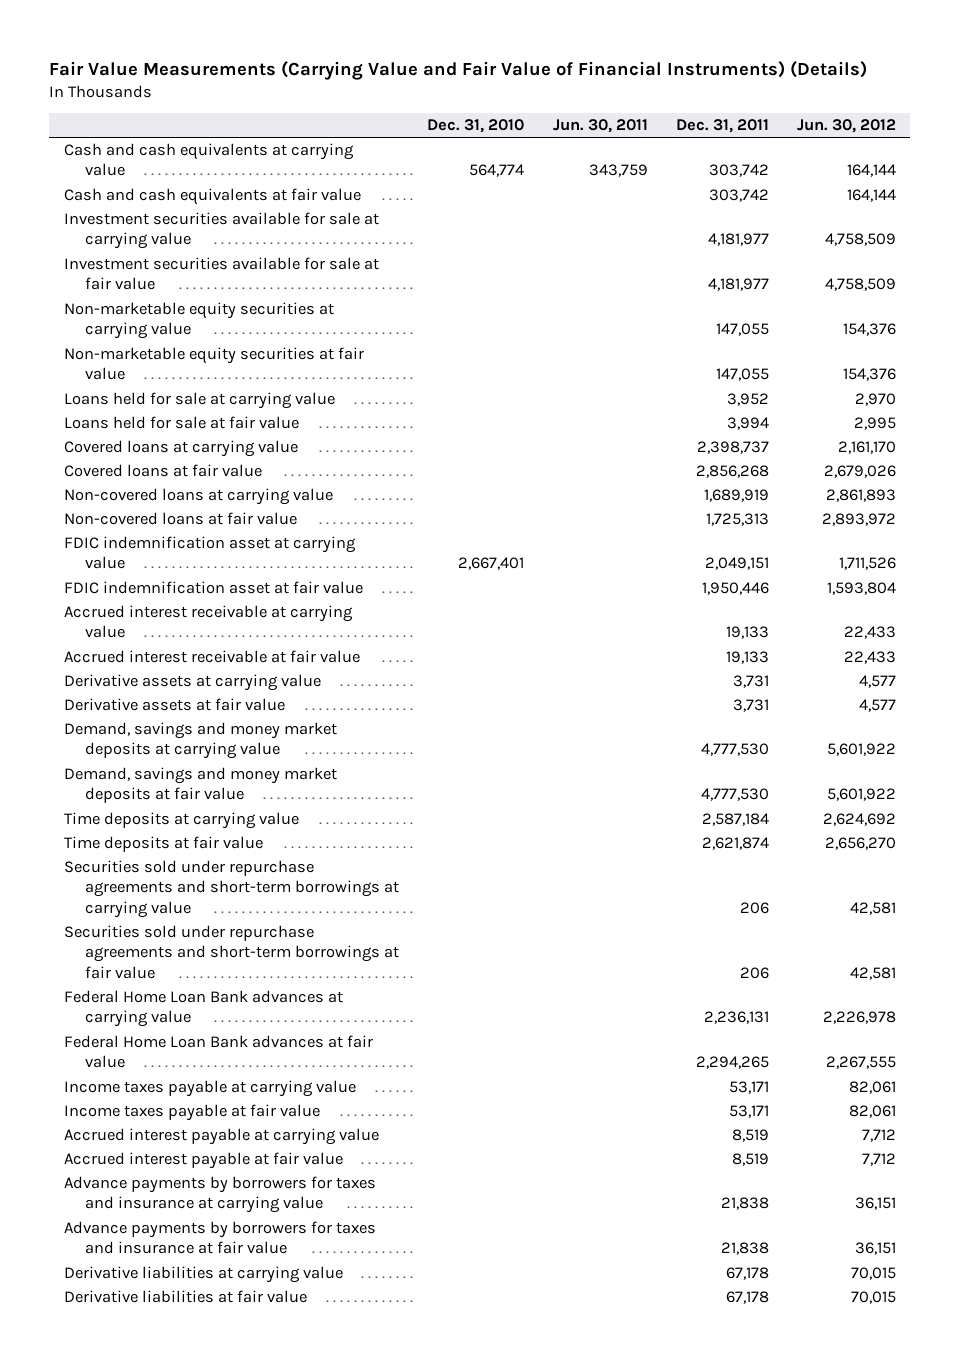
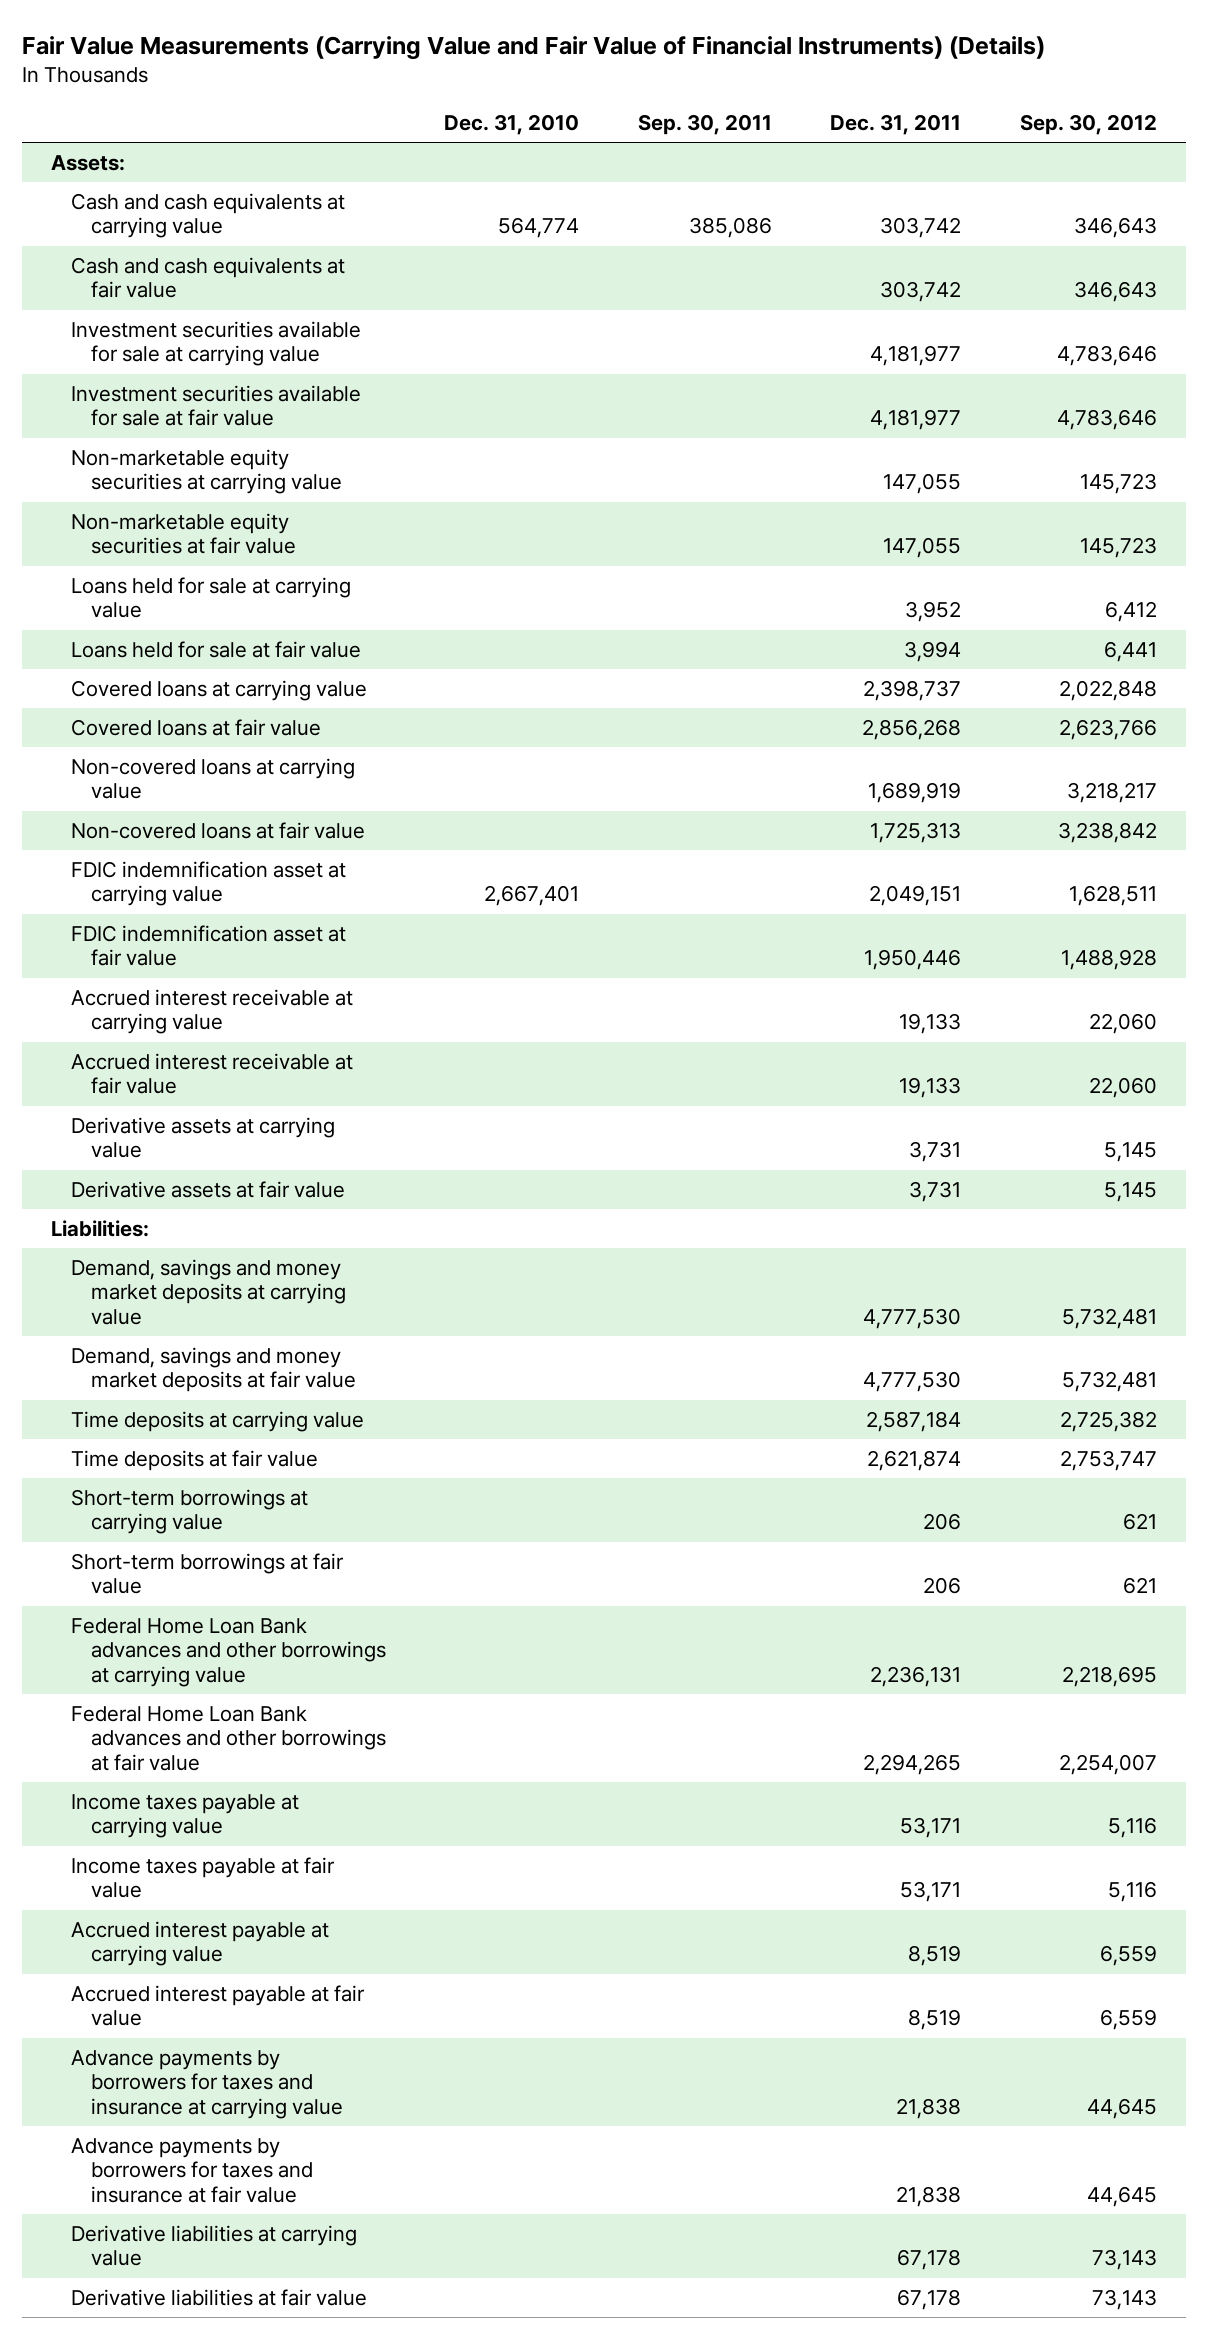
- | Dec. 31, 2010 | Jun. 30, 2011 | Dec. 31, 2011 | Jun. 30, 2012
+ | Dec. 31, 2010 | Sep. 30, 2011 | Dec. 31, 2011 | Sep. 30, 2012
+ Assets:
+ Liabilities:
- Securities sold under repurchase agreements and short-term borrowings at carrying value | | | 206 | 42,581
- Securities sold under repurchase agreements and short-term borrowings at fair value | | | 206 | 42,581
- Federal Home Loan Bank advances at carrying value | | | 2,236,131 | 2,226,978
- Federal Home Loan Bank advances at fair value | | | 2,294,265 | 2,267,555
+ Short-term borrowings at carrying value | | | 206 | 621
+ Short-term borrowings at fair value | | | 206 | 621
+ Federal Home Loan Bank advances and other borrowings at carrying value | | | 2,236,131 | 2,218,695
+ Federal Home Loan Bank advances and other borrowings at fair value | | | 2,294,265 | 2,254,007

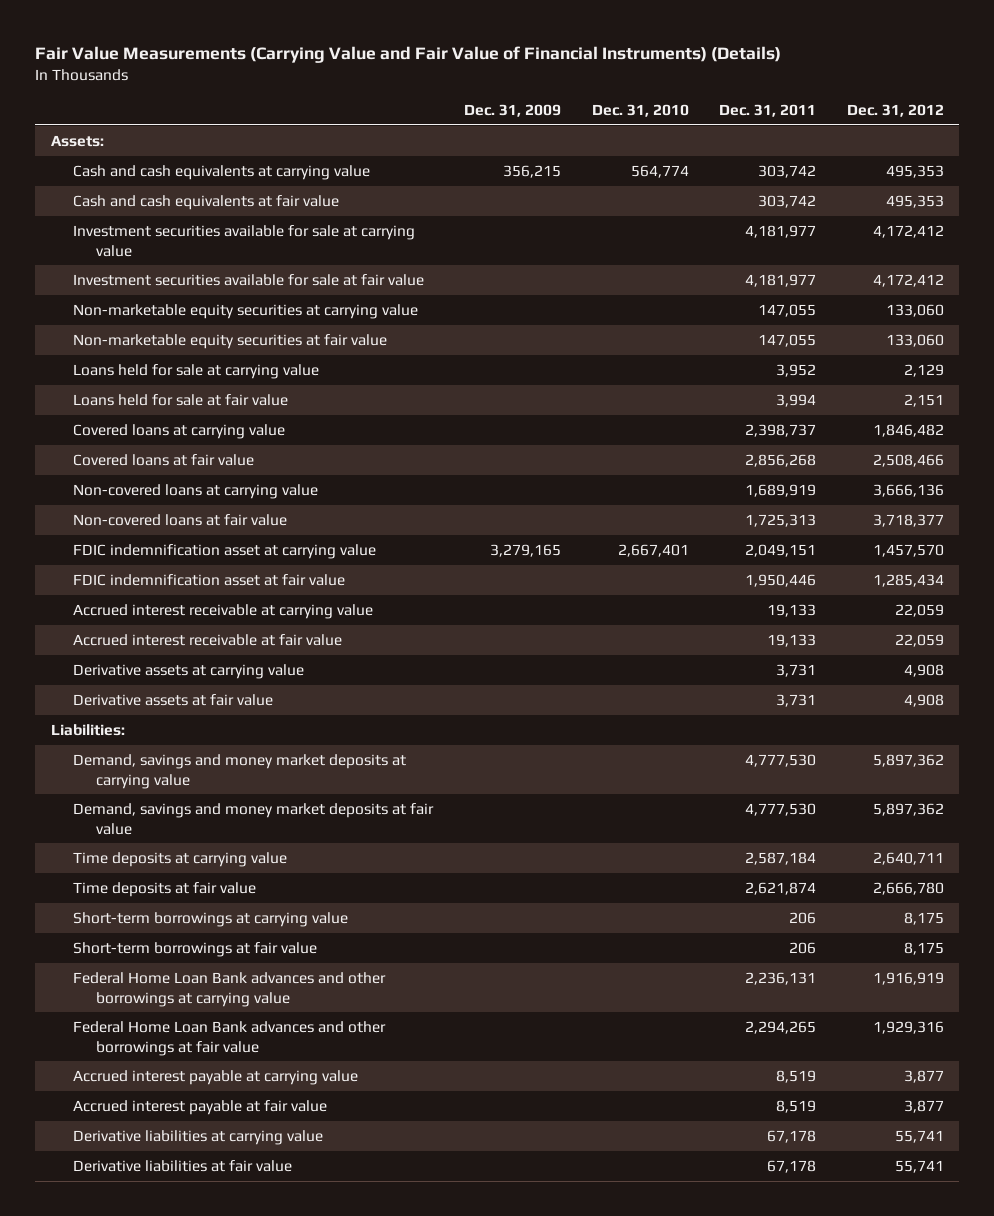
- | Dec. 31, 2010 | Sep. 30, 2011 | Dec. 31, 2011 | Sep. 30, 2012
+ | Dec. 31, 2009 | Dec. 31, 2010 | Dec. 31, 2011 | Dec. 31, 2012
- Income taxes payable at carrying value | | | 53,171 | 5,116
- Income taxes payable at fair value | | | 53,171 | 5,116
- Advance payments by borrowers for taxes and insurance at carrying value | | | 21,838 | 44,645
- Advance payments by borrowers for taxes and insurance at fair value | | | 21,838 | 44,645

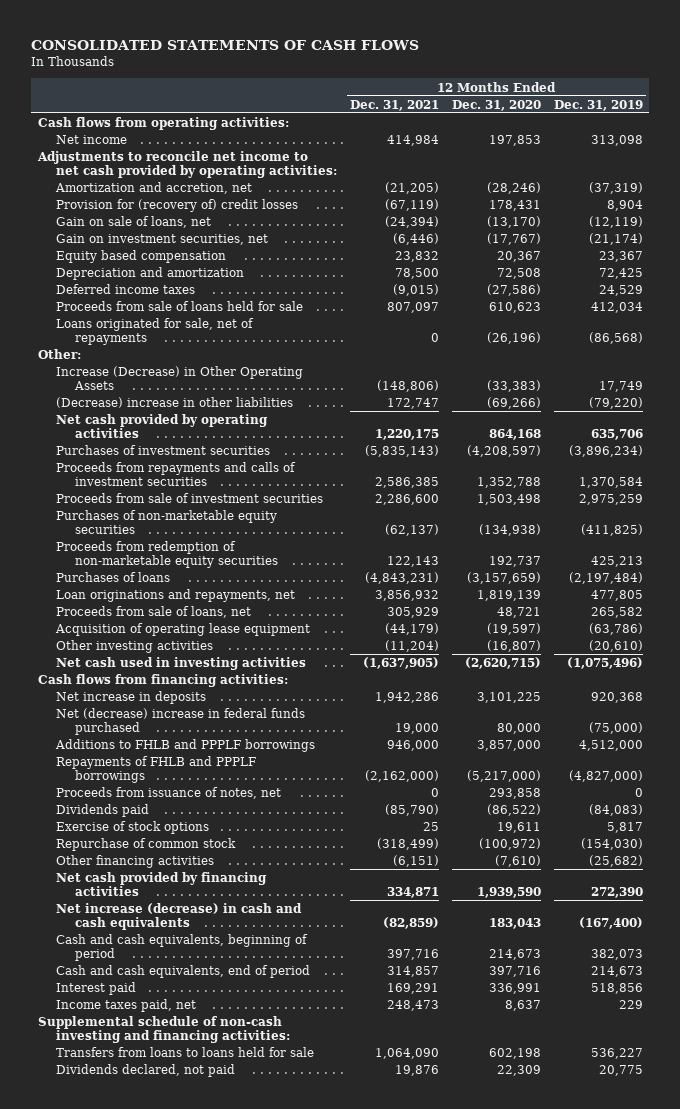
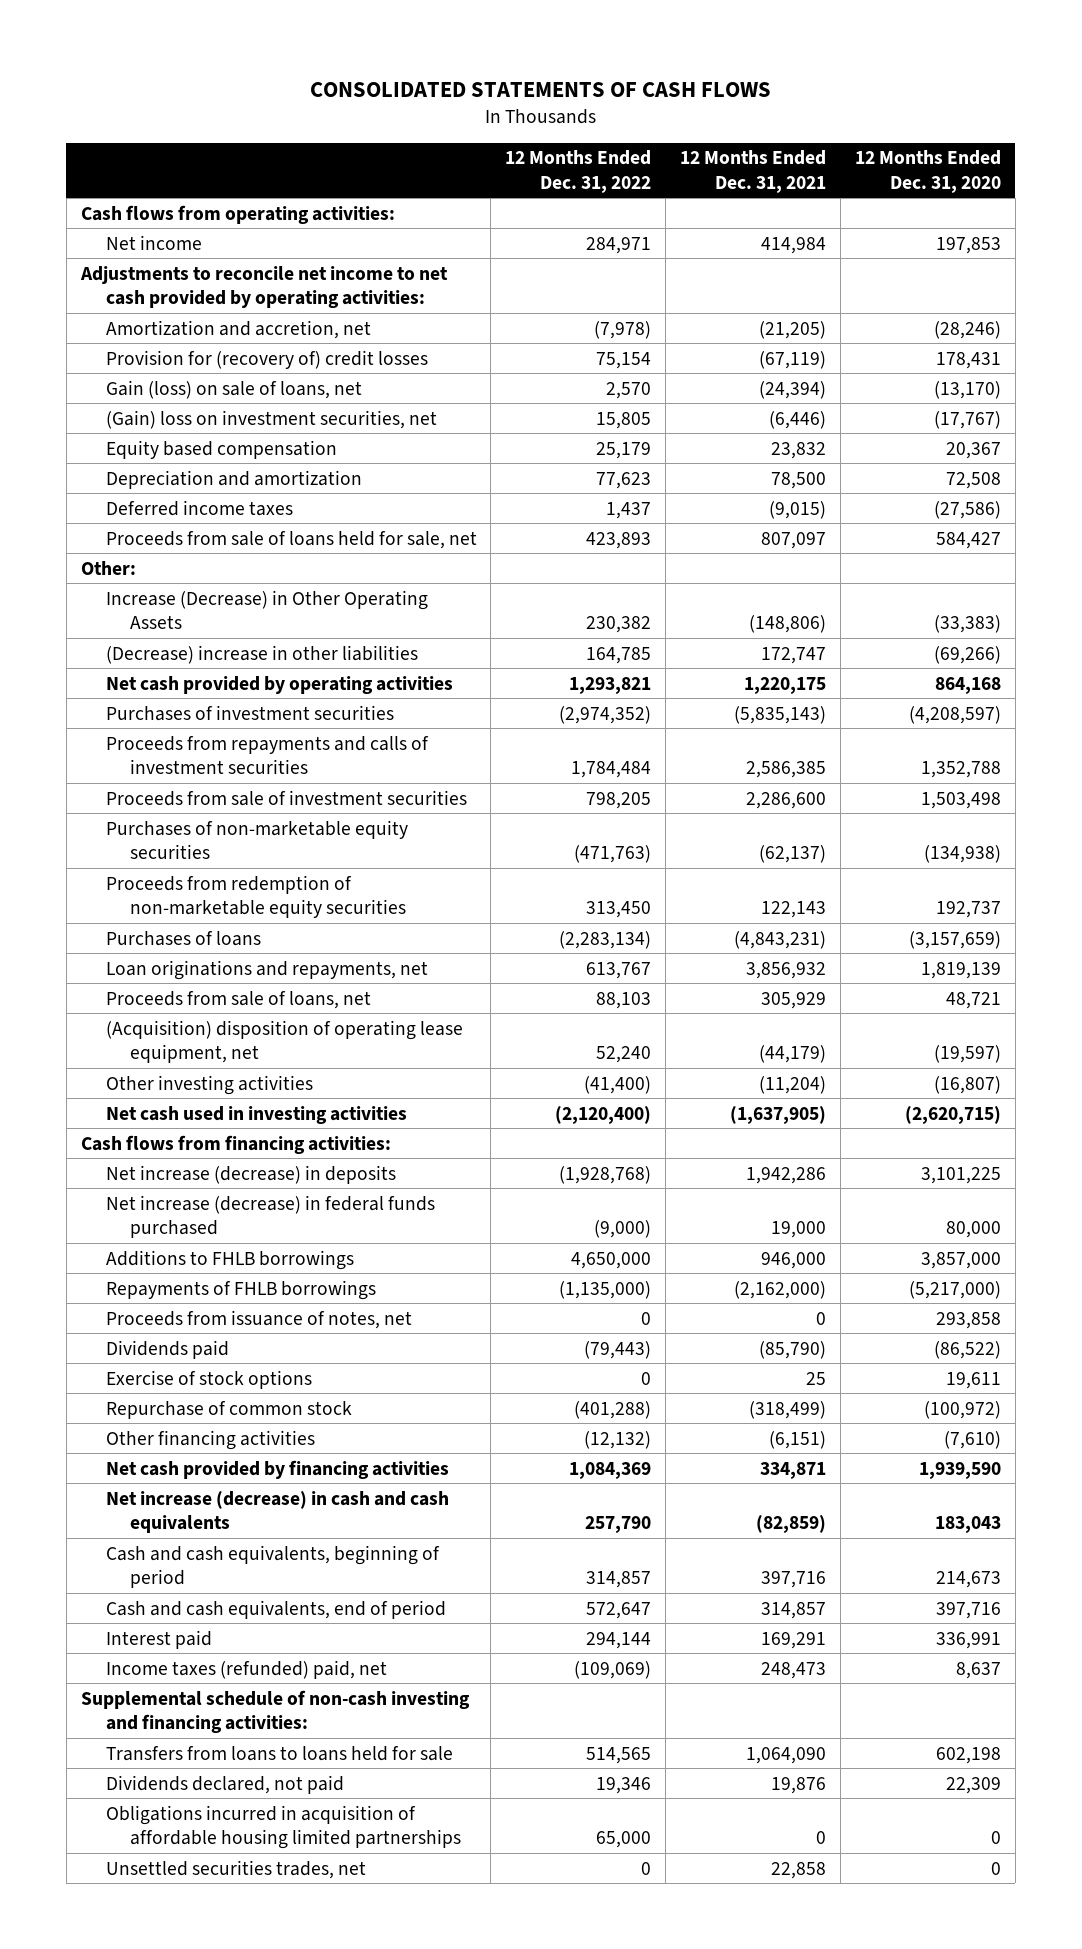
- | 12 Months Ended Dec. 31, 2021 | 12 Months Ended Dec. 31, 2020 | 12 Months Ended Dec. 31, 2019
+ | 12 Months Ended Dec. 31, 2022 | 12 Months Ended Dec. 31, 2021 | 12 Months Ended Dec. 31, 2020
- Gain on sale of loans, net | (24,394) | (13,170) | (12,119)
- Gain on investment securities, net | (6,446) | (17,767) | (21,174)
+ Gain (loss) on sale of loans, net | 2,570 | (24,394) | (13,170)
+ (Gain) loss on investment securities, net | 15,805 | (6,446) | (17,767)
- Proceeds from sale of loans held for sale | 807,097 | 610,623 | 412,034
- Loans originated for sale, net of repayments | 0 | (26,196) | (86,568)
+ Proceeds from sale of loans held for sale, net | 423,893 | 807,097 | 584,427
- Acquisition of operating lease equipment | (44,179) | (19,597) | (63,786)
+ (Acquisition) disposition of operating lease equipment, net | 52,240 | (44,179) | (19,597)
- Net increase in deposits | 1,942,286 | 3,101,225 | 920,368
- Net (decrease) increase in federal funds purchased | 19,000 | 80,000 | (75,000)
- Additions to FHLB and PPPLF borrowings | 946,000 | 3,857,000 | 4,512,000
- Repayments of FHLB and PPPLF borrowings | (2,162,000) | (5,217,000) | (4,827,000)
+ Net increase (decrease) in deposits | (1,928,768) | 1,942,286 | 3,101,225
+ Net increase (decrease) in federal funds purchased | (9,000) | 19,000 | 80,000
+ Additions to FHLB borrowings | 4,650,000 | 946,000 | 3,857,000
+ Repayments of FHLB borrowings | (1,135,000) | (2,162,000) | (5,217,000)
- Income taxes paid, net | 248,473 | 8,637 | 229
+ Income taxes (refunded) paid, net | (109,069) | 248,473 | 8,637
+ Obligations incurred in acquisition of affordable housing limited partnerships | 65,000 | 0 | 0
+ Unsettled securities trades, net | 0 | 22,858 | 0

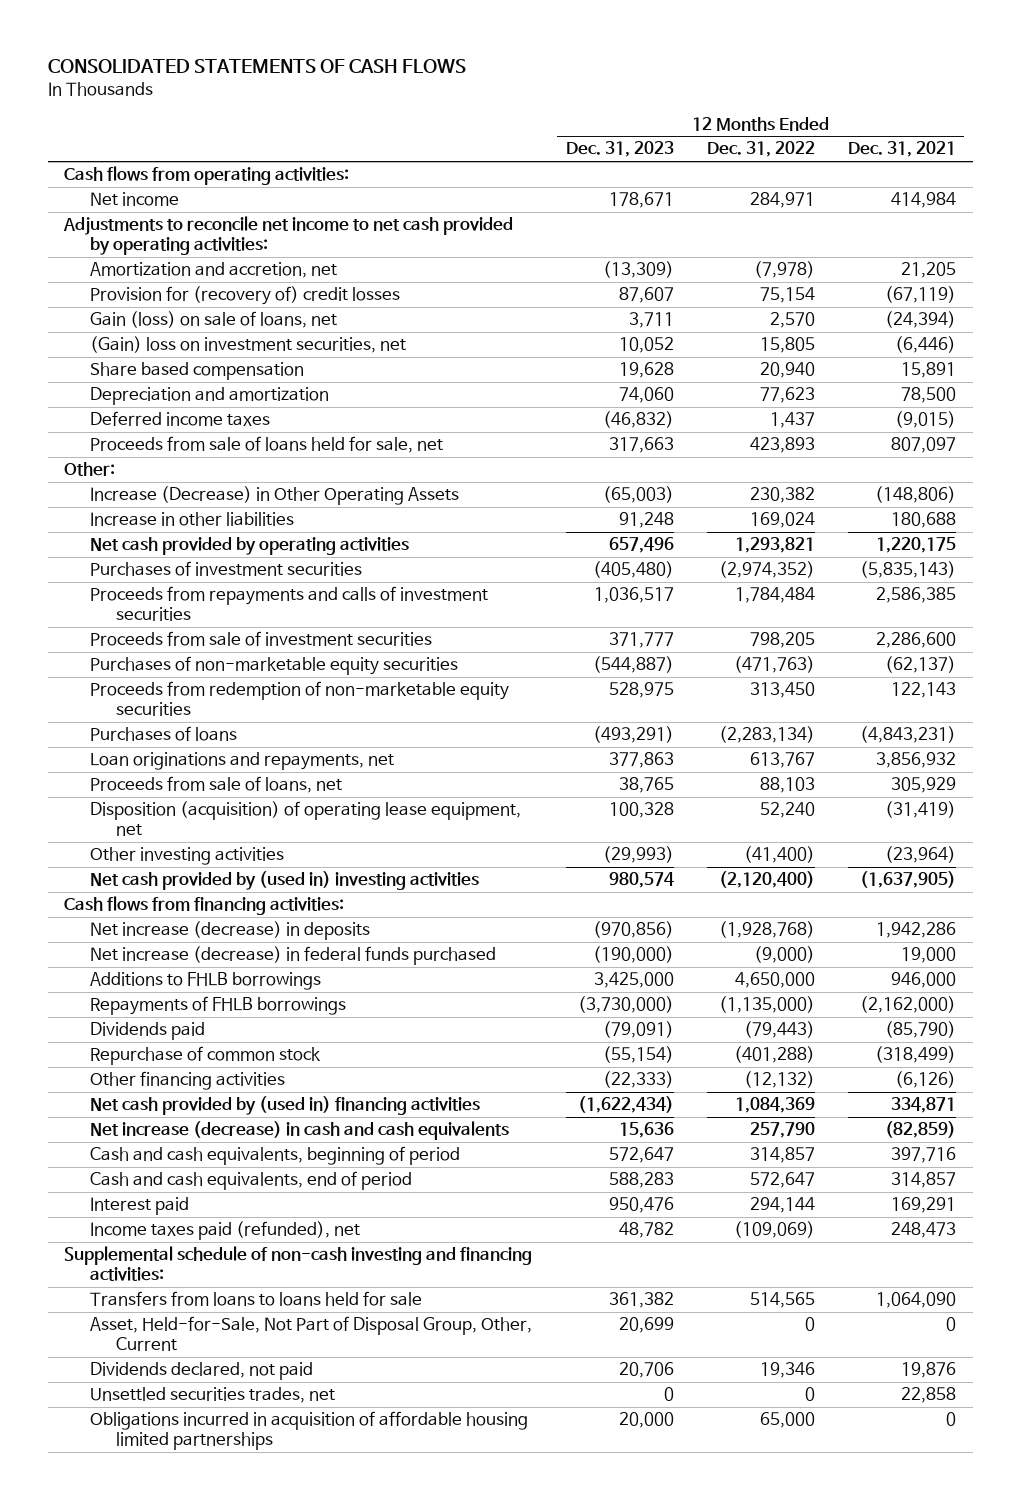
- | 12 Months Ended Dec. 31, 2022 | 12 Months Ended Dec. 31, 2021 | 12 Months Ended Dec. 31, 2020
+ | 12 Months Ended Dec. 31, 2023 | 12 Months Ended Dec. 31, 2022 | 12 Months Ended Dec. 31, 2021
- Amortization and accretion, net | (7,978) | (21,205) | (28,246)
+ Amortization and accretion, net | (13,309) | (7,978) | 21,205
- Equity based compensation | 25,179 | 23,832 | 20,367
+ Share based compensation | 19,628 | 20,940 | 15,891
- (Decrease) increase in other liabilities | 164,785 | 172,747 | (69,266)
+ Increase in other liabilities | 91,248 | 169,024 | 180,688
- (Acquisition) disposition of operating lease equipment, net | 52,240 | (44,179) | (19,597)
- Other investing activities | (41,400) | (11,204) | (16,807)
- Net cash used in investing activities | (2,120,400) | (1,637,905) | (2,620,715)
+ Disposition (acquisition) of operating lease equipment, net | 100,328 | 52,240 | (31,419)
+ Other investing activities | (29,993) | (41,400) | (23,964)
+ Net cash provided by (used in) investing activities | 980,574 | (2,120,400) | (1,637,905)
- Proceeds from issuance of notes, net | 0 | 0 | 293,858
- Exercise of stock options | 0 | 25 | 19,611
- Other financing activities | (12,132) | (6,151) | (7,610)
- Net cash provided by financing activities | 1,084,369 | 334,871 | 1,939,590
+ Other financing activities | (22,333) | (12,132) | (6,126)
+ Net cash provided by (used in) financing activities | (1,622,434) | 1,084,369 | 334,871
- Income taxes (refunded) paid, net | (109,069) | 248,473 | 8,637
+ Income taxes paid (refunded), net | 48,782 | (109,069) | 248,473
+ Asset, Held-for-Sale, Not Part of Disposal Group, Other, Current | 20,699 | 0 | 0
moved down: Obligations incurred in acquisition of affordable housing limited partnerships | 20,000 | 65,000 | 0

